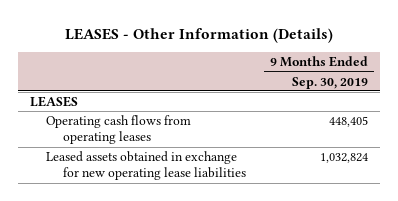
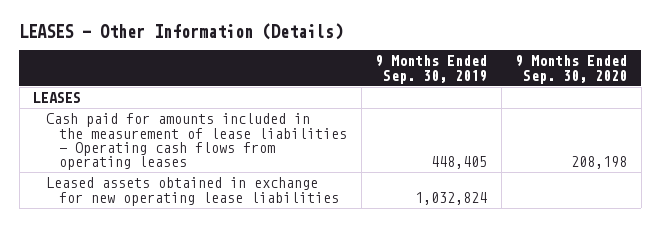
- | 9 Months Ended Sep. 30, 2019
+ | 9 Months Ended Sep. 30, 2019 | 9 Months Ended Sep. 30, 2020
- Operating cash flows from operating leases | 448,405
+ Cash paid for amounts included in the measurement of lease liabilities - Operating cash flows from operating leases | 448,405 | 208,198

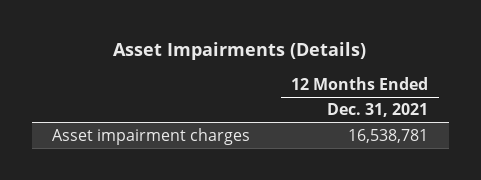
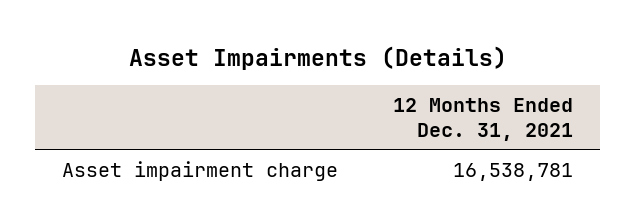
- Asset impairment charges | 16,538,781
+ Asset impairment charge | 16,538,781

